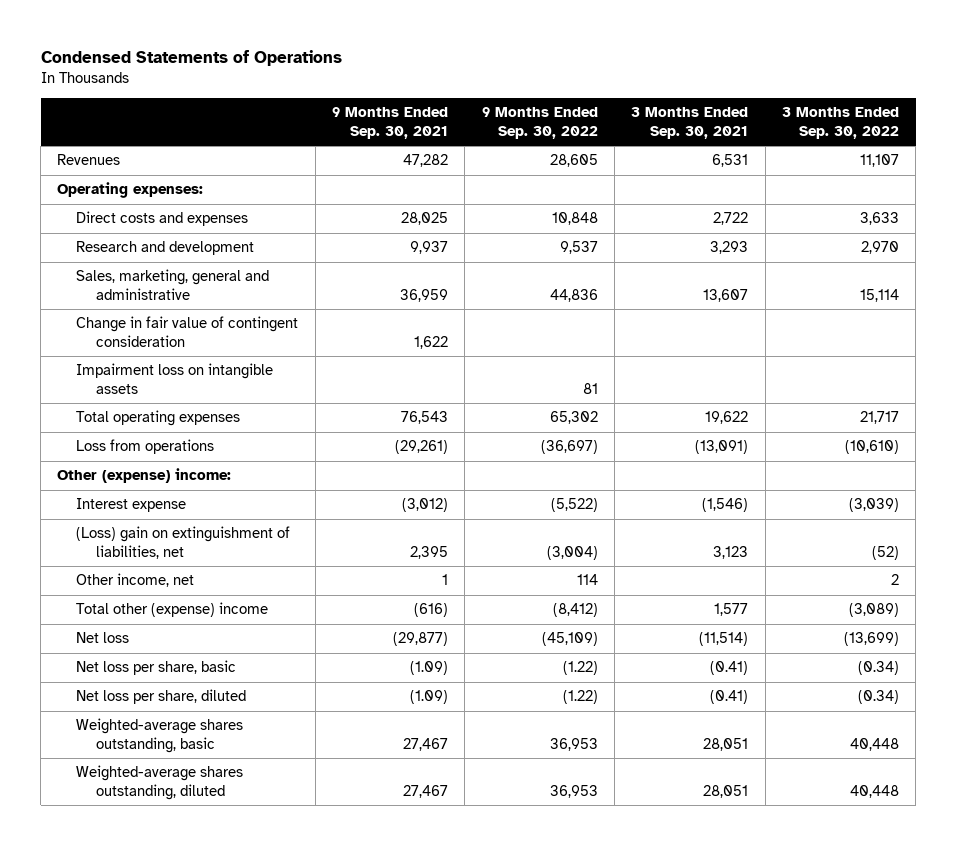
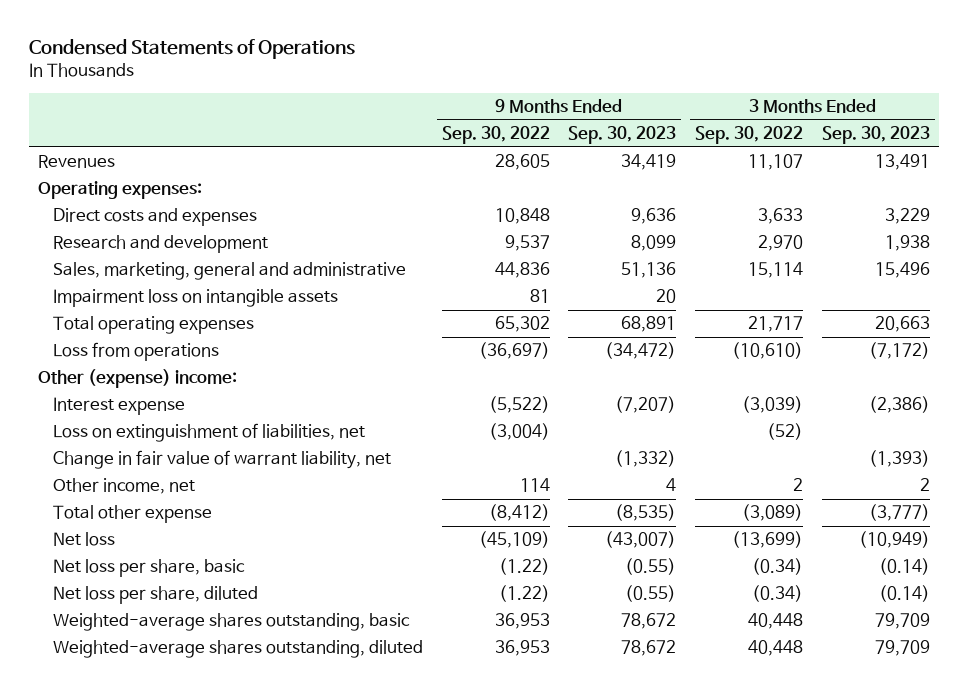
- | 9 Months Ended Sep. 30, 2021 | 9 Months Ended Sep. 30, 2022 | 3 Months Ended Sep. 30, 2021 | 3 Months Ended Sep. 30, 2022
+ | 9 Months Ended Sep. 30, 2022 | 9 Months Ended Sep. 30, 2023 | 3 Months Ended Sep. 30, 2022 | 3 Months Ended Sep. 30, 2023
- Change in fair value of contingent consideration | 1,622 | | |
- (Loss) gain on extinguishment of liabilities, net | 2,395 | (3,004) | 3,123 | (52)
+ Loss on extinguishment of liabilities, net | (3,004) | | (52) |
+ Change in fair value of warrant liability, net | | (1,332) | | (1,393)
- Total other (expense) income | (616) | (8,412) | 1,577 | (3,089)
+ Total other expense | (8,412) | (8,535) | (3,089) | (3,777)

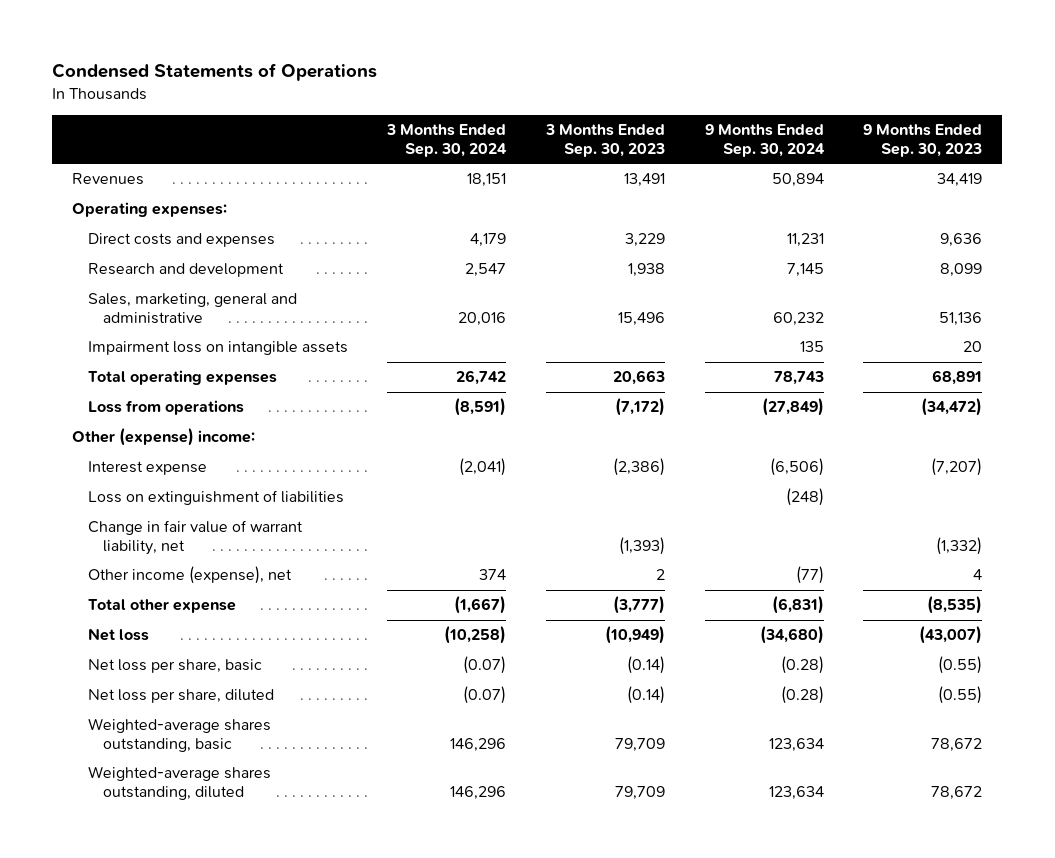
- | 9 Months Ended Sep. 30, 2022 | 9 Months Ended Sep. 30, 2023 | 3 Months Ended Sep. 30, 2022 | 3 Months Ended Sep. 30, 2023
+ | 3 Months Ended Sep. 30, 2024 | 3 Months Ended Sep. 30, 2023 | 9 Months Ended Sep. 30, 2024 | 9 Months Ended Sep. 30, 2023
- Loss on extinguishment of liabilities, net | (3,004) | | (52) |
+ Loss on extinguishment of liabilities | | | (248) |
- Other income, net | 114 | 4 | 2 | 2
+ Other income (expense), net | 374 | 2 | (77) | 4

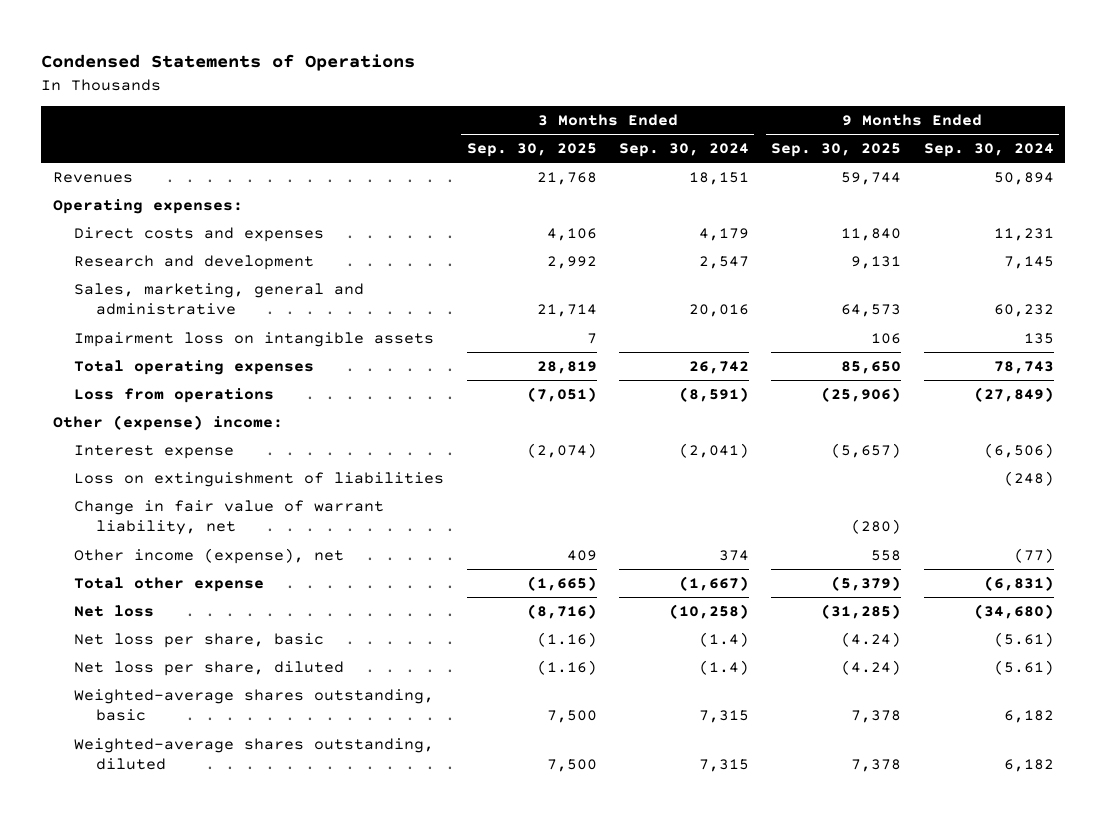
- | 3 Months Ended Sep. 30, 2024 | 3 Months Ended Sep. 30, 2023 | 9 Months Ended Sep. 30, 2024 | 9 Months Ended Sep. 30, 2023
+ | 3 Months Ended Sep. 30, 2025 | 3 Months Ended Sep. 30, 2024 | 9 Months Ended Sep. 30, 2025 | 9 Months Ended Sep. 30, 2024
- Net loss per share, basic | (0.07) | (0.14) | (0.28) | (0.55)
- Net loss per share, diluted | (0.07) | (0.14) | (0.28) | (0.55)
- Weighted-average shares outstanding, basic | 146,296 | 79,709 | 123,634 | 78,672
- Weighted-average shares outstanding, diluted | 146,296 | 79,709 | 123,634 | 78,672
+ Net loss per share, basic | (1.16) | (1.4) | (4.24) | (5.61)
+ Net loss per share, diluted | (1.16) | (1.4) | (4.24) | (5.61)
+ Weighted-average shares outstanding, basic | 7,500 | 7,315 | 7,378 | 6,182
+ Weighted-average shares outstanding, diluted | 7,500 | 7,315 | 7,378 | 6,182

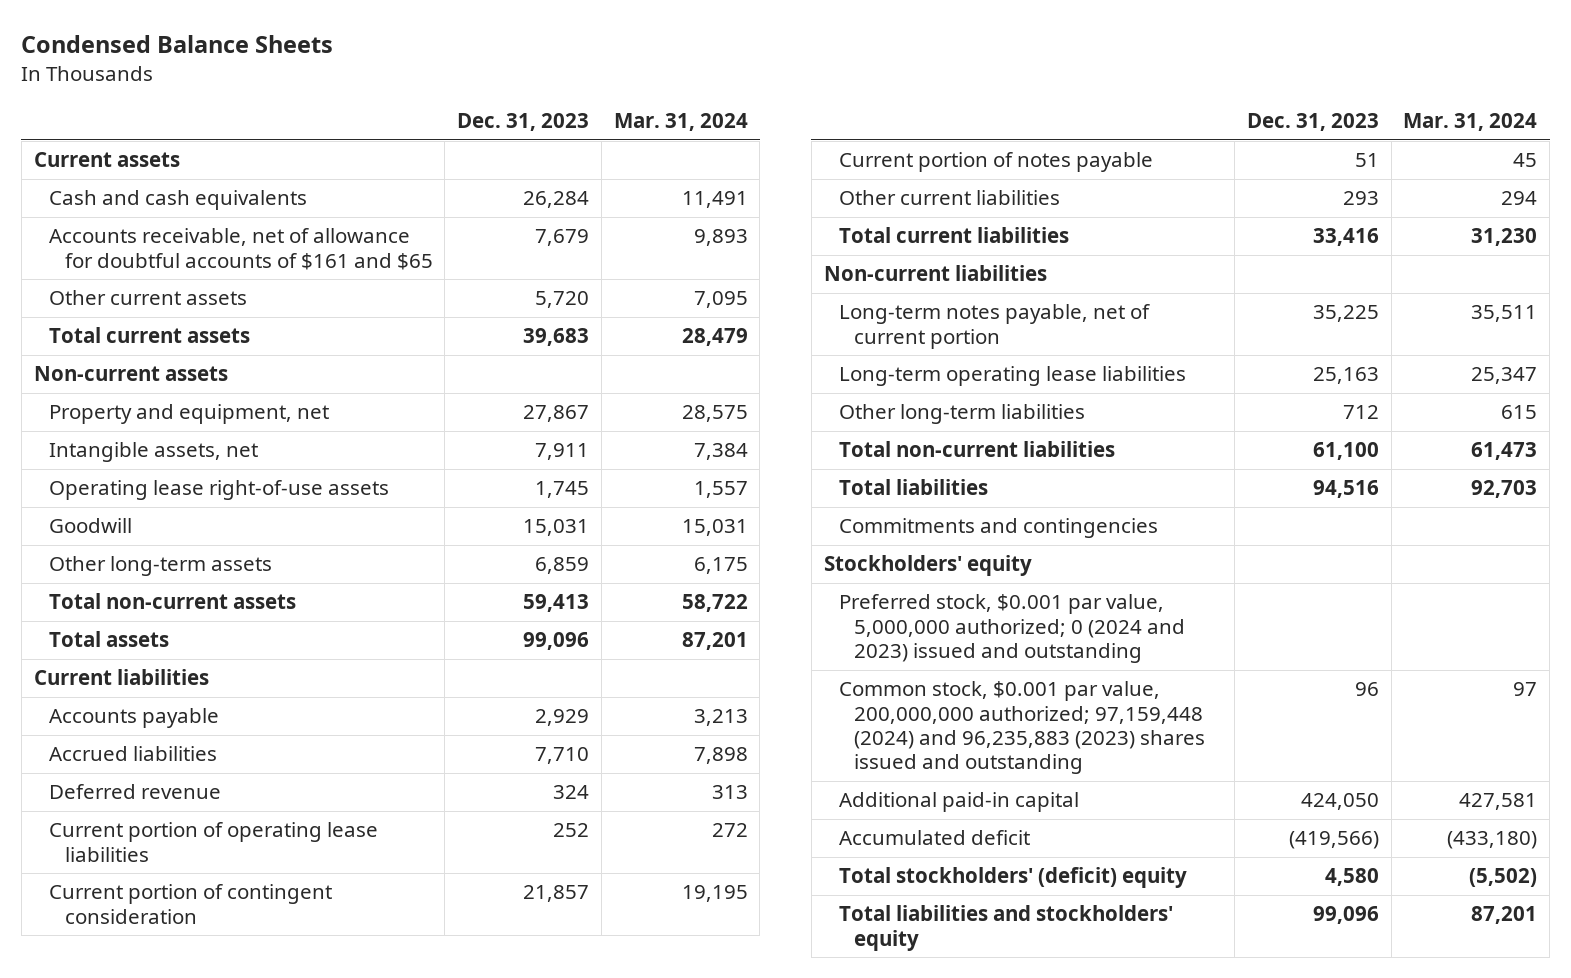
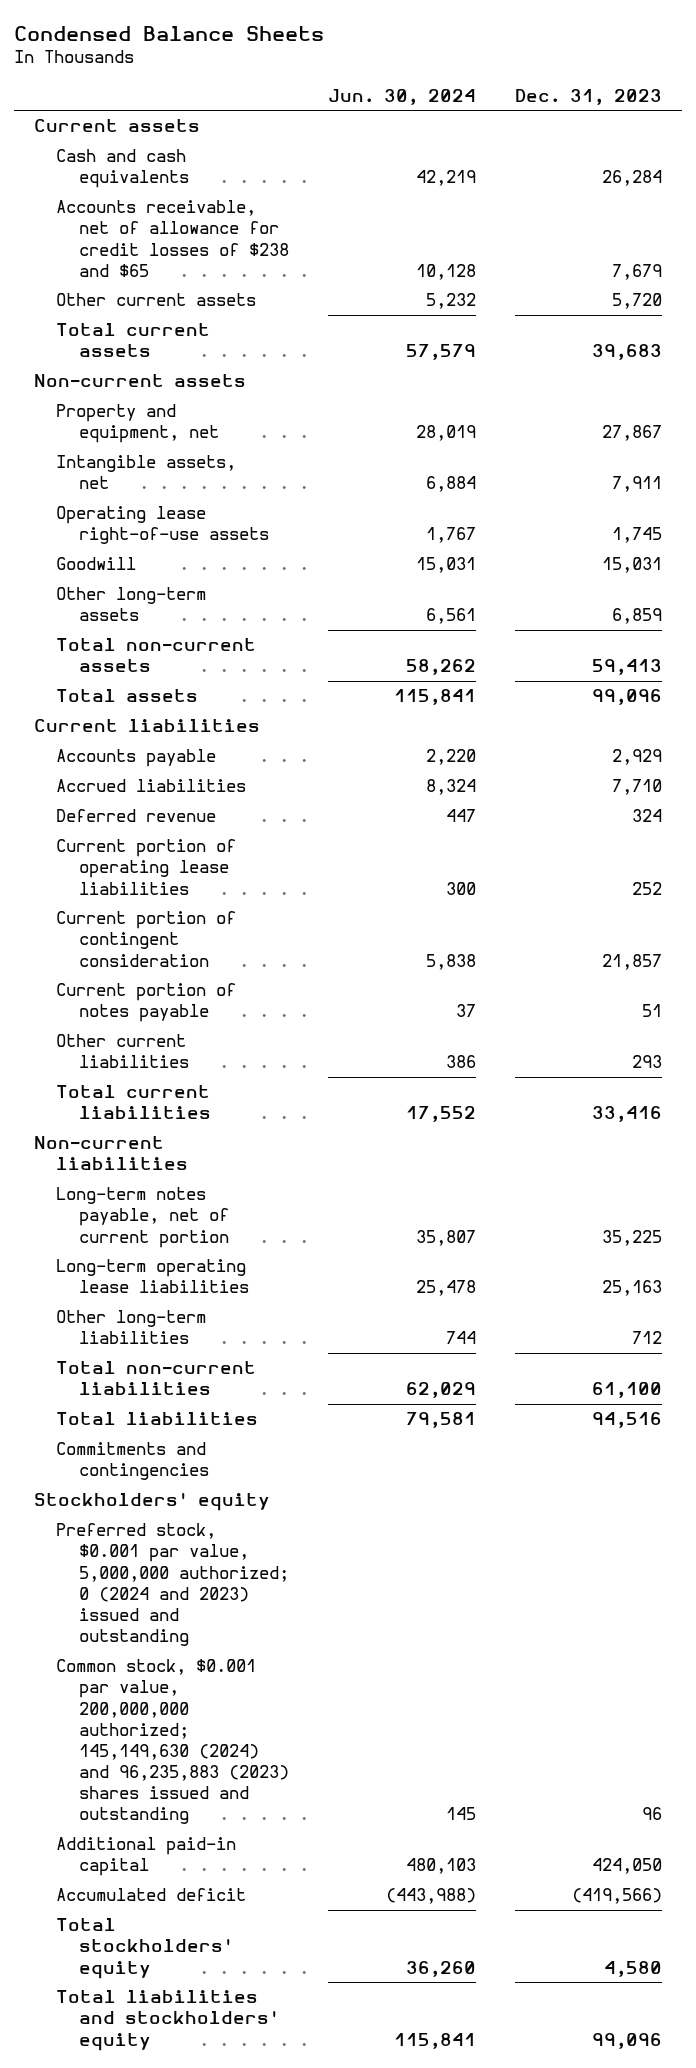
- | Dec. 31, 2023 | Mar. 31, 2024
+ | Jun. 30, 2024 | Dec. 31, 2023
- Accounts receivable, net of allowance for doubtful accounts of $161 and $65 | 7,679 | 9,893
+ Accounts receivable, net of allowance for credit losses of $238 and $65 | 10,128 | 7,679
- Common stock, $0.001 par value, 200,000,000 authorized; 97,159,448 (2024) and 96,235,883 (2023) shares issued and outstanding | 96 | 97
+ Common stock, $0.001 par value, 200,000,000 authorized; 145,149,630 (2024) and 96,235,883 (2023) shares issued and outstanding | 145 | 96
- Total stockholders' (deficit) equity | 4,580 | (5,502)
+ Total stockholders' equity | 36,260 | 4,580

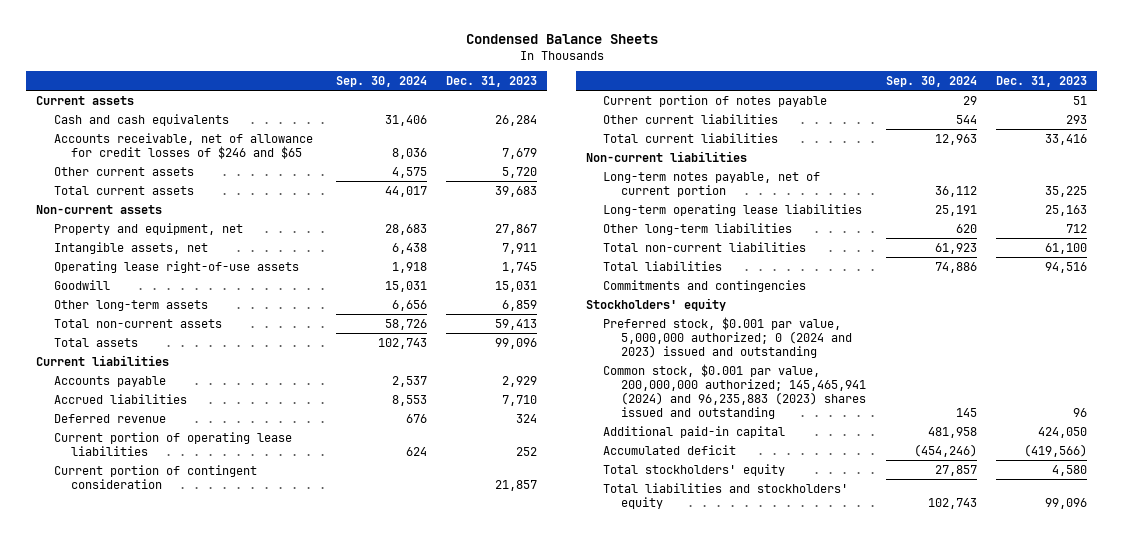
- | Jun. 30, 2024 | Dec. 31, 2023
+ | Sep. 30, 2024 | Dec. 31, 2023
- Accounts receivable, net of allowance for credit losses of $238 and $65 | 10,128 | 7,679
+ Accounts receivable, net of allowance for credit losses of $246 and $65 | 8,036 | 7,679
- Common stock, $0.001 par value, 200,000,000 authorized; 145,149,630 (2024) and 96,235,883 (2023) shares issued and outstanding | 145 | 96
+ Common stock, $0.001 par value, 200,000,000 authorized; 145,465,941 (2024) and 96,235,883 (2023) shares issued and outstanding | 145 | 96

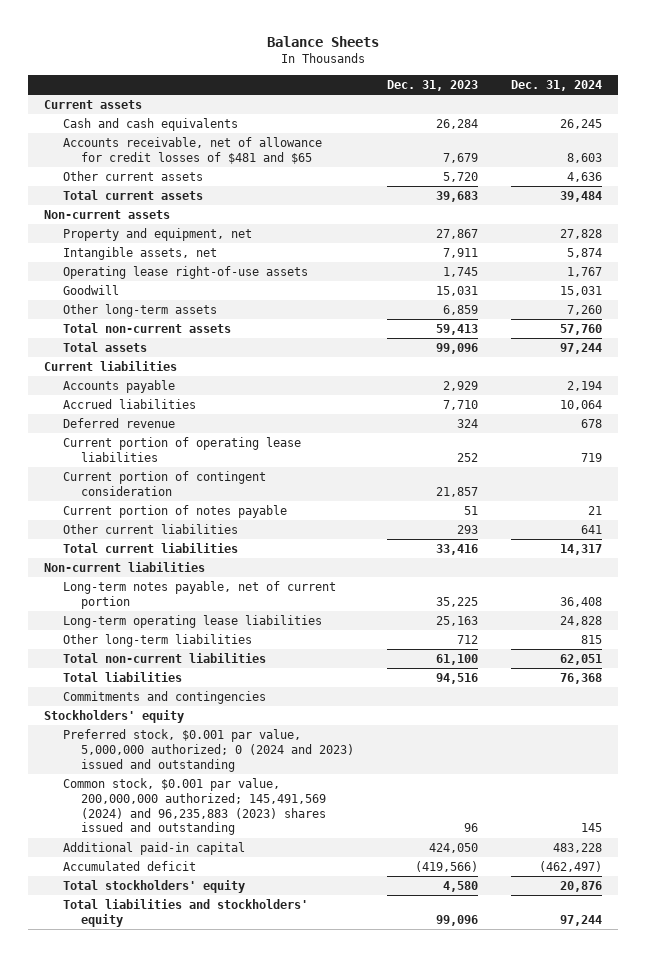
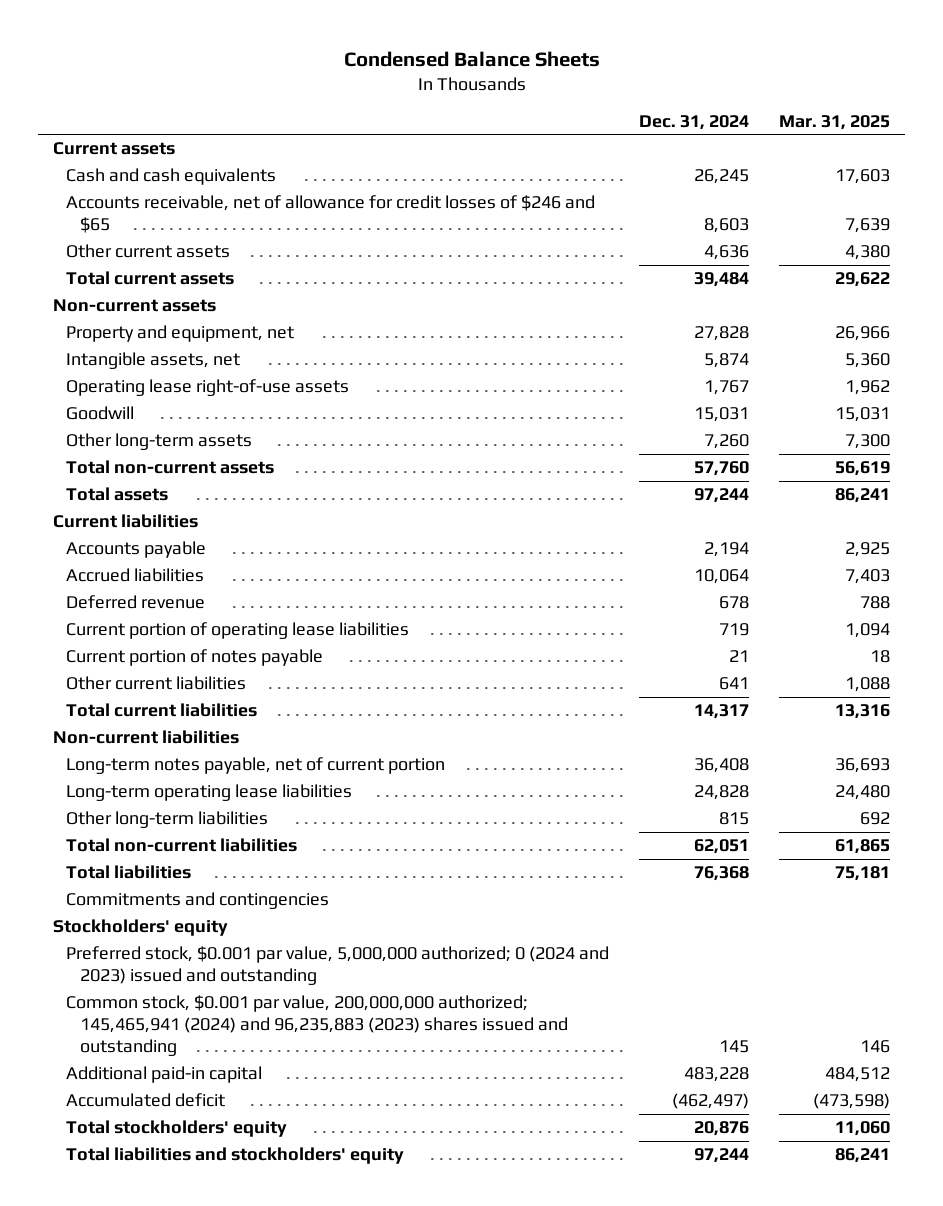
- Balance Sheets
+ Condensed Balance Sheets
- | Dec. 31, 2023 | Dec. 31, 2024
+ | Dec. 31, 2024 | Mar. 31, 2025
- Accounts receivable, net of allowance for credit losses of $481 and $65 | 7,679 | 8,603
+ Accounts receivable, net of allowance for credit losses of $246 and $65 | 8,603 | 7,639
- Current portion of contingent consideration | 21,857 |
- Common stock, $0.001 par value, 200,000,000 authorized; 145,491,569 (2024) and 96,235,883 (2023) shares issued and outstanding | 96 | 145
+ Common stock, $0.001 par value, 200,000,000 authorized; 145,465,941 (2024) and 96,235,883 (2023) shares issued and outstanding | 145 | 146

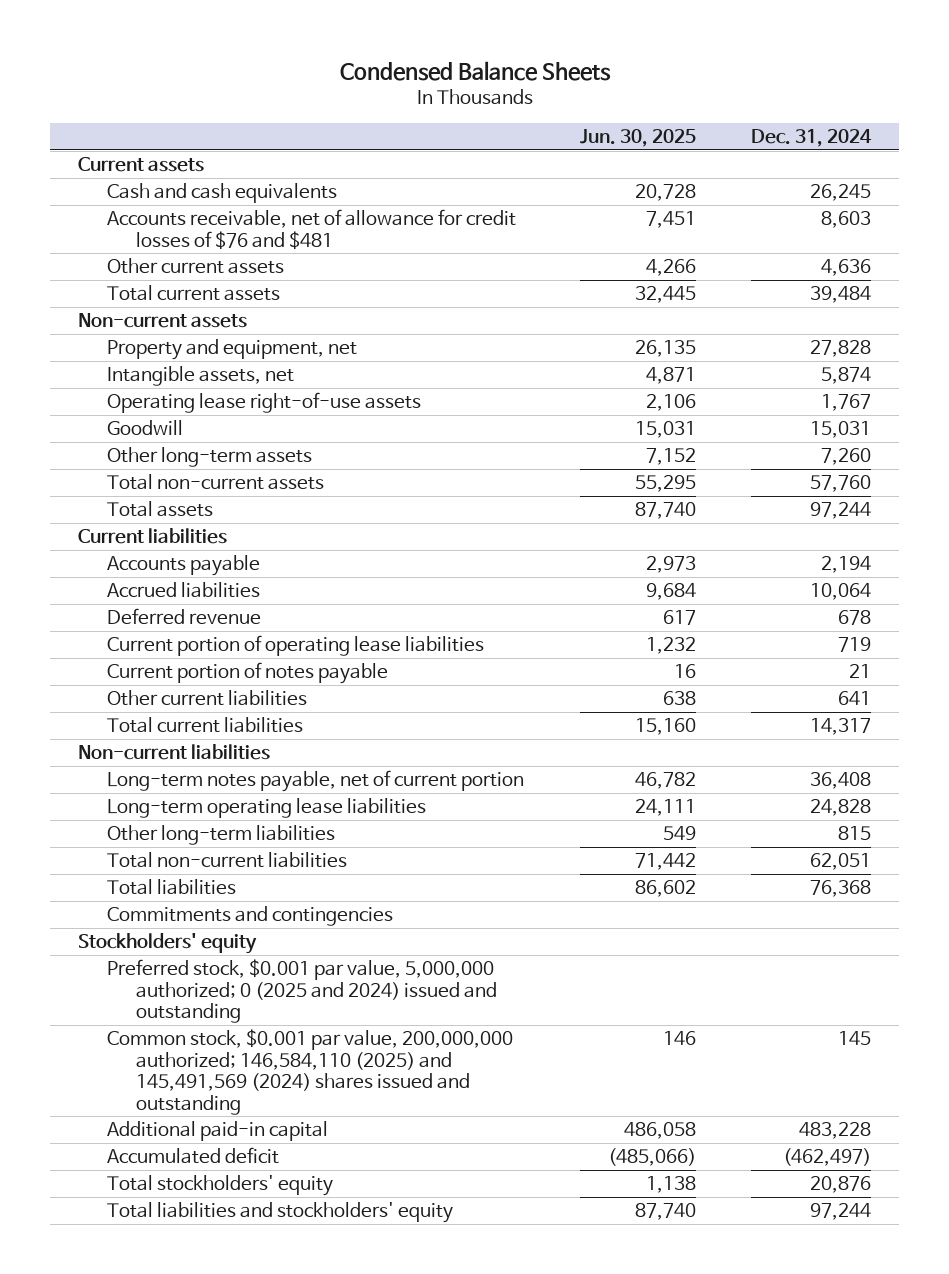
- | Dec. 31, 2024 | Mar. 31, 2025
+ | Jun. 30, 2025 | Dec. 31, 2024
- Accounts receivable, net of allowance for credit losses of $246 and $65 | 8,603 | 7,639
+ Accounts receivable, net of allowance for credit losses of $76 and $481 | 7,451 | 8,603
- Preferred stock, $0.001 par value, 5,000,000 authorized; 0 (2024 and 2023) issued and outstanding
- Common stock, $0.001 par value, 200,000,000 authorized; 145,465,941 (2024) and 96,235,883 (2023) shares issued and outstanding | 145 | 146
+ Preferred stock, $0.001 par value, 5,000,000 authorized; 0 (2025 and 2024) issued and outstanding
+ Common stock, $0.001 par value, 200,000,000 authorized; 146,584,110 (2025) and 145,491,569 (2024) shares issued and outstanding | 146 | 145

